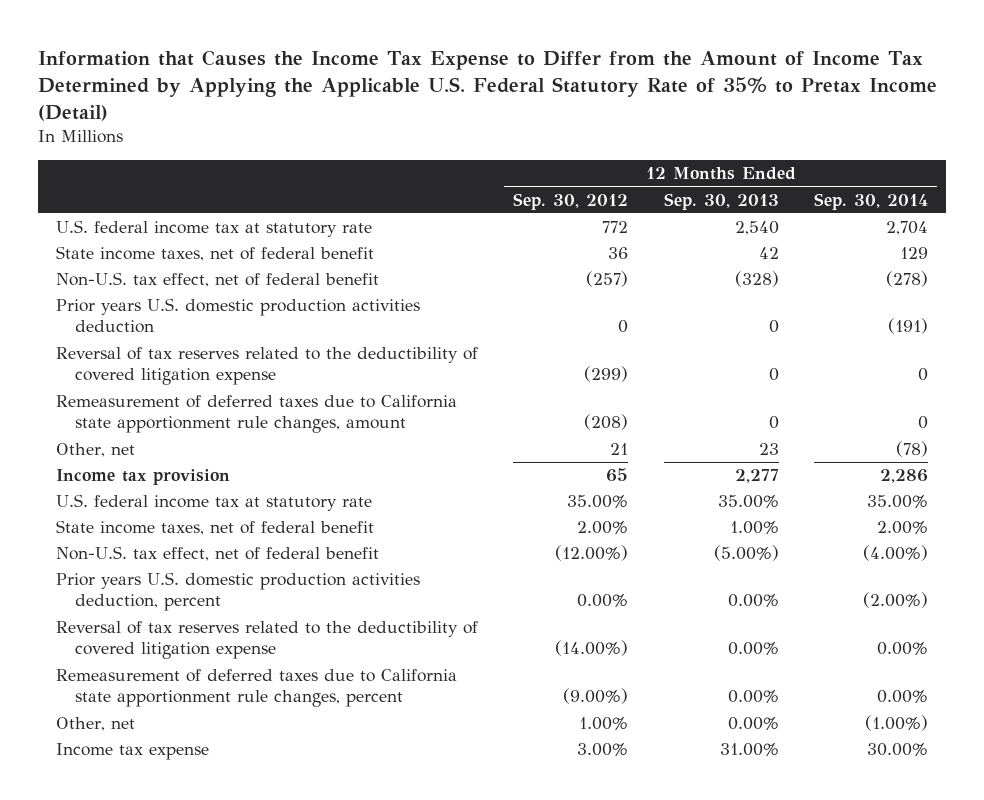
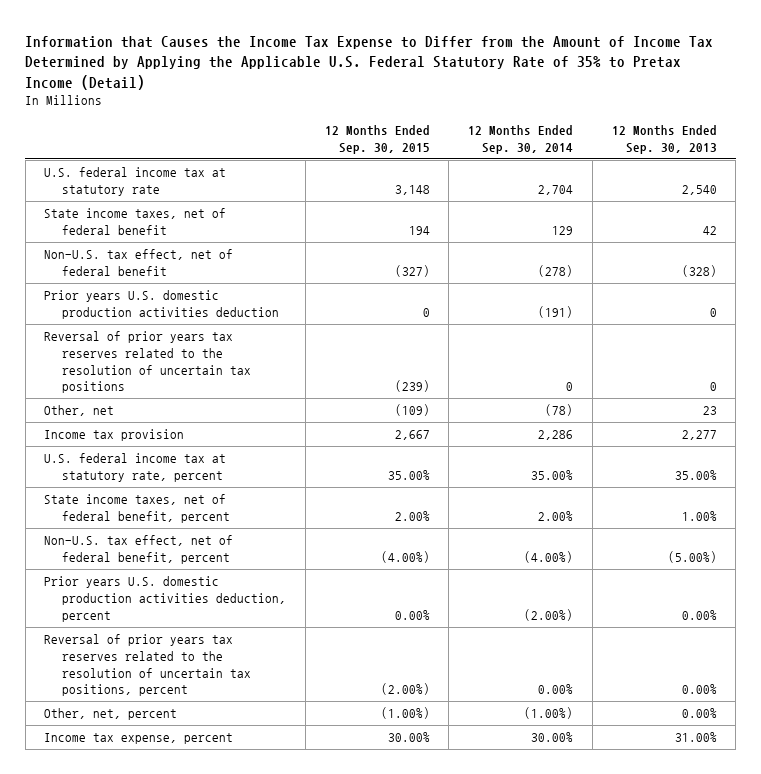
- | 12 Months Ended Sep. 30, 2012 | 12 Months Ended Sep. 30, 2013 | 12 Months Ended Sep. 30, 2014
+ | 12 Months Ended Sep. 30, 2015 | 12 Months Ended Sep. 30, 2014 | 12 Months Ended Sep. 30, 2013
- Reversal of tax reserves related to the deductibility of covered litigation expense | (299) | 0 | 0
- Remeasurement of deferred taxes due to California state apportionment rule changes, amount | (208) | 0 | 0
+ Reversal of prior years tax reserves related to the resolution of uncertain tax positions | (239) | 0 | 0
- U.S. federal income tax at statutory rate | 35.00% | 35.00% | 35.00%
- State income taxes, net of federal benefit | 2.00% | 1.00% | 2.00%
- Non-U.S. tax effect, net of federal benefit | (12.00%) | (5.00%) | (4.00%)
+ U.S. federal income tax at statutory rate, percent | 35.00% | 35.00% | 35.00%
+ State income taxes, net of federal benefit, percent | 2.00% | 2.00% | 1.00%
+ Non-U.S. tax effect, net of federal benefit, percent | (4.00%) | (4.00%) | (5.00%)
- Reversal of tax reserves related to the deductibility of covered litigation expense | (14.00%) | 0.00% | 0.00%
- Remeasurement of deferred taxes due to California state apportionment rule changes, percent | (9.00%) | 0.00% | 0.00%
- Other, net | 1.00% | 0.00% | (1.00%)
- Income tax expense | 3.00% | 31.00% | 30.00%
+ Reversal of prior years tax reserves related to the resolution of uncertain tax positions, percent | (2.00%) | 0.00% | 0.00%
+ Other, net, percent | (1.00%) | (1.00%) | 0.00%
+ Income tax expense, percent | 30.00% | 30.00% | 31.00%

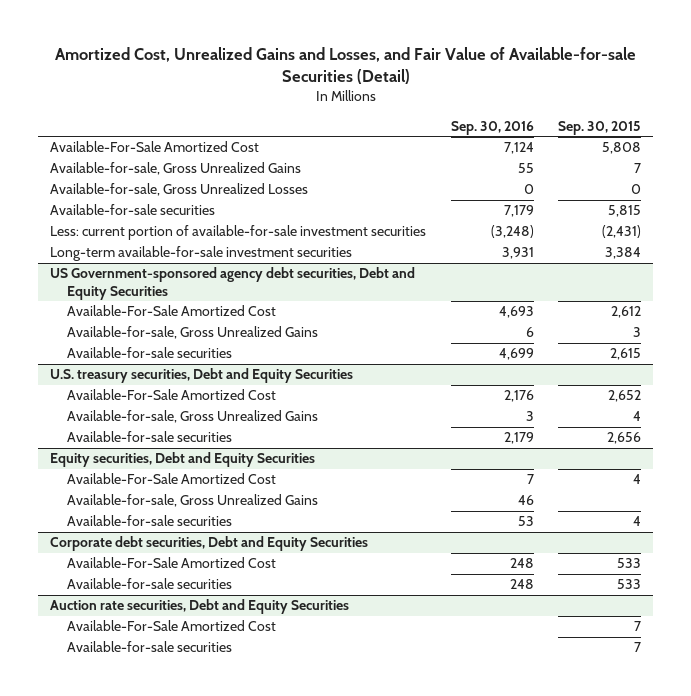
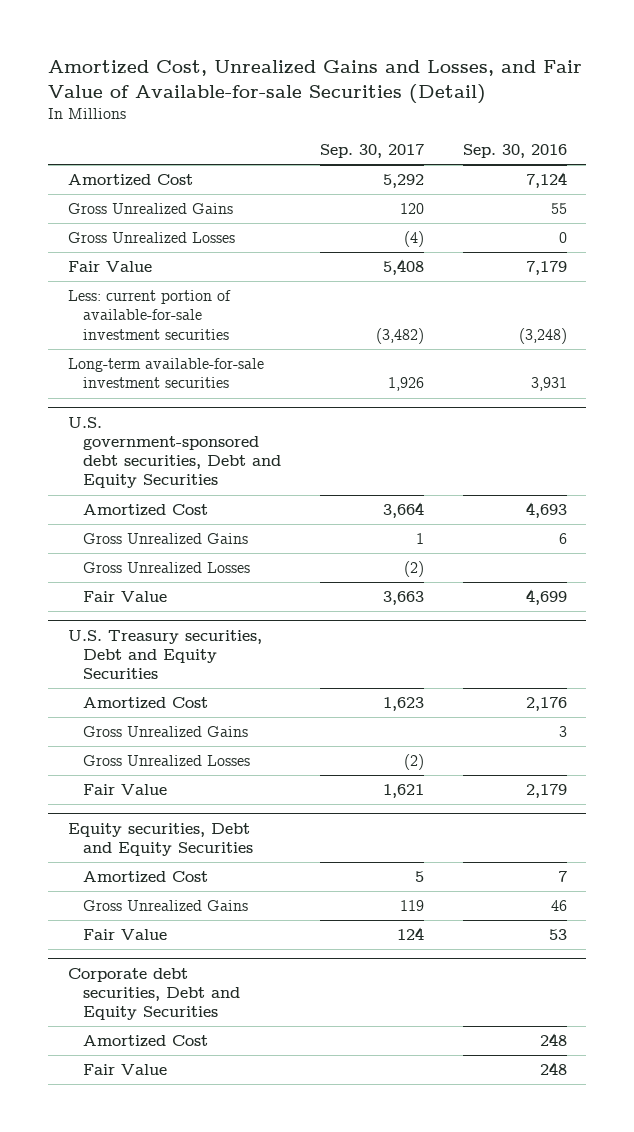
- | Sep. 30, 2016 | Sep. 30, 2015
+ | Sep. 30, 2017 | Sep. 30, 2016
- Available-For-Sale Amortized Cost | 7,124 | 5,808
- Available-for-sale, Gross Unrealized Gains | 55 | 7
- Available-for-sale, Gross Unrealized Losses | 0 | 0
- Available-for-sale securities | 7,179 | 5,815
+ Amortized Cost | 5,292 | 7,124
+ Gross Unrealized Gains | 120 | 55
+ Gross Unrealized Losses | (4) | 0
+ Fair Value | 5,408 | 7,179
- US Government-sponsored agency debt securities, Debt and Equity Securities
- Available-For-Sale Amortized Cost | 4,693 | 2,612
- Available-for-sale, Gross Unrealized Gains | 6 | 3
- Available-for-sale securities | 4,699 | 2,615
- U.S. treasury securities, Debt and Equity Securities
- Available-For-Sale Amortized Cost | 2,176 | 2,652
- Available-for-sale, Gross Unrealized Gains | 3 | 4
- Available-for-sale securities | 2,179 | 2,656
+ U.S. government-sponsored debt securities, Debt and Equity Securities
+ Amortized Cost | 3,664 | 4,693
+ Gross Unrealized Gains | 1 | 6
+ Gross Unrealized Losses | (2) |
+ Fair Value | 3,663 | 4,699
+ U.S. Treasury securities, Debt and Equity Securities
+ Amortized Cost | 1,623 | 2,176
+ Gross Unrealized Gains | | 3
+ Gross Unrealized Losses | (2) |
+ Fair Value | 1,621 | 2,179
@ Equity securities, Debt and Equity Securities
- Available-For-Sale Amortized Cost | 7 | 4
- Available-for-sale, Gross Unrealized Gains | 46 |
- Available-for-sale securities | 53 | 4
+ Amortized Cost | 5 | 7
+ Gross Unrealized Gains | 119 | 46
+ Fair Value | 124 | 53
@ Corporate debt securities, Debt and Equity Securities
- Available-For-Sale Amortized Cost | 248 | 533
- Available-for-sale securities | 248 | 533
- Auction rate securities, Debt and Equity Securities
- Available-For-Sale Amortized Cost | | 7
- Available-for-sale securities | | 7
@ Corporate debt securities, Debt and Equity Securities
+ Amortized Cost | | 248
+ Fair Value | | 248

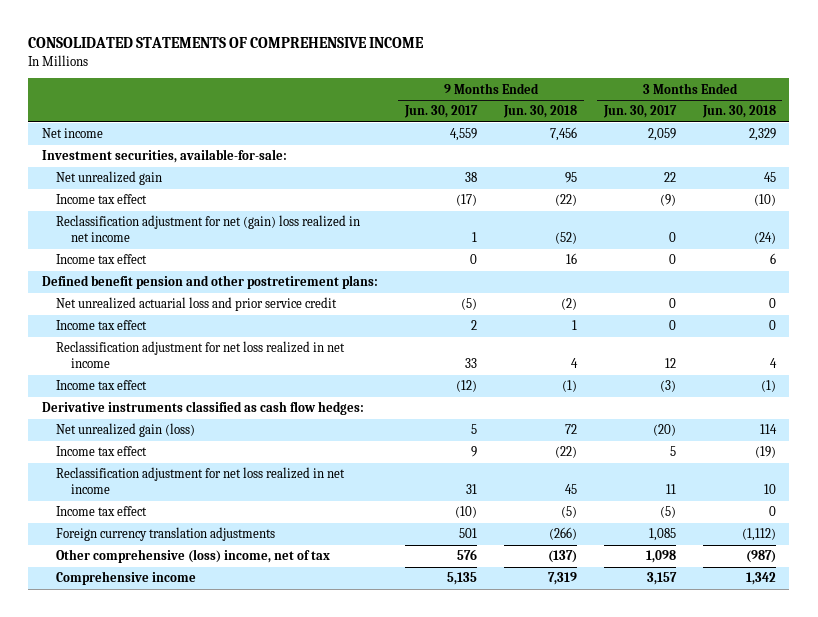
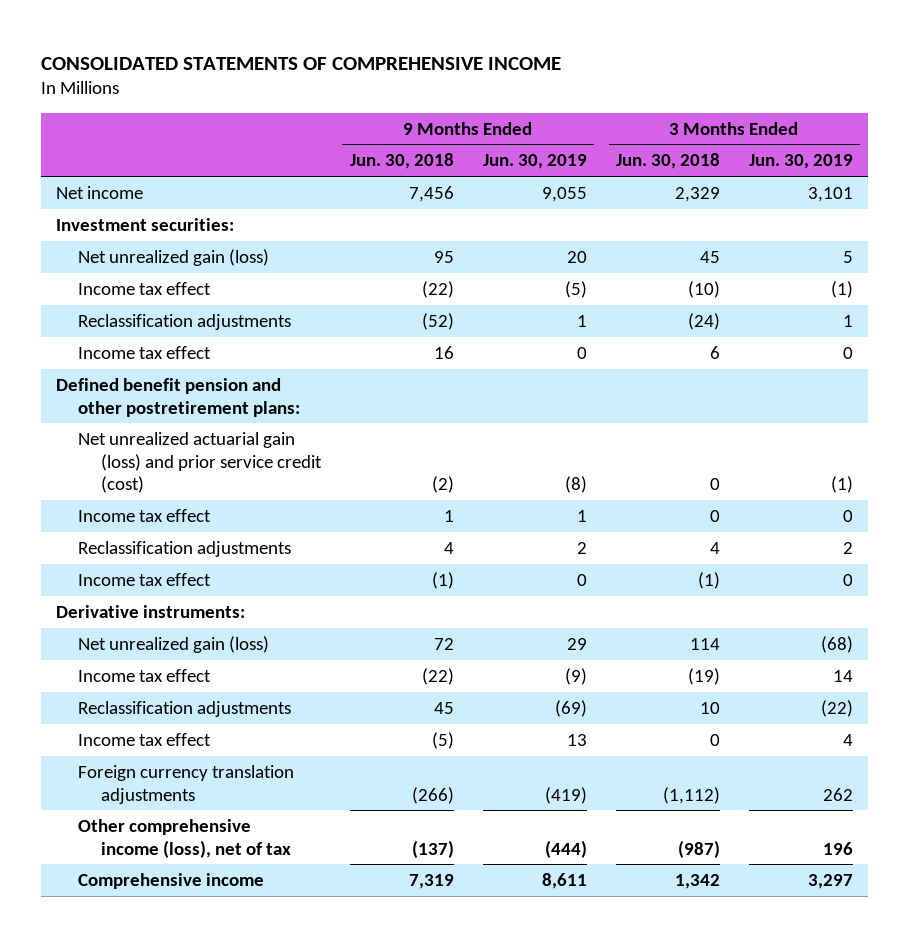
- | 9 Months Ended Jun. 30, 2017 | 9 Months Ended Jun. 30, 2018 | 3 Months Ended Jun. 30, 2017 | 3 Months Ended Jun. 30, 2018
+ | 9 Months Ended Jun. 30, 2018 | 9 Months Ended Jun. 30, 2019 | 3 Months Ended Jun. 30, 2018 | 3 Months Ended Jun. 30, 2019
- Investment securities, available-for-sale:
- Net unrealized gain | 38 | 95 | 22 | 45
+ Investment securities:
+ Net unrealized gain (loss) | 95 | 20 | 45 | 5
- Reclassification adjustment for net (gain) loss realized in net income | 1 | (52) | 0 | (24)
+ Reclassification adjustments | (52) | 1 | (24) | 1
- Net unrealized actuarial loss and prior service credit | (5) | (2) | 0 | 0
+ Net unrealized actuarial gain (loss) and prior service credit (cost) | (2) | (8) | 0 | (1)
- Reclassification adjustment for net loss realized in net income | 33 | 4 | 12 | 4
+ Reclassification adjustments | 4 | 2 | 4 | 2
- Derivative instruments classified as cash flow hedges:
+ Derivative instruments:
- Reclassification adjustment for net loss realized in net income | 31 | 45 | 11 | 10
+ Reclassification adjustments | 45 | (69) | 10 | (22)
- Other comprehensive (loss) income, net of tax | 576 | (137) | 1,098 | (987)
+ Other comprehensive income (loss), net of tax | (137) | (444) | (987) | 196

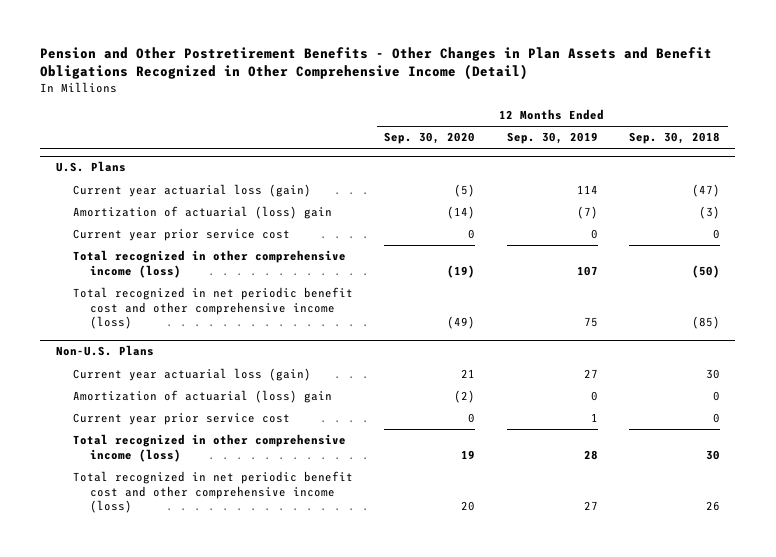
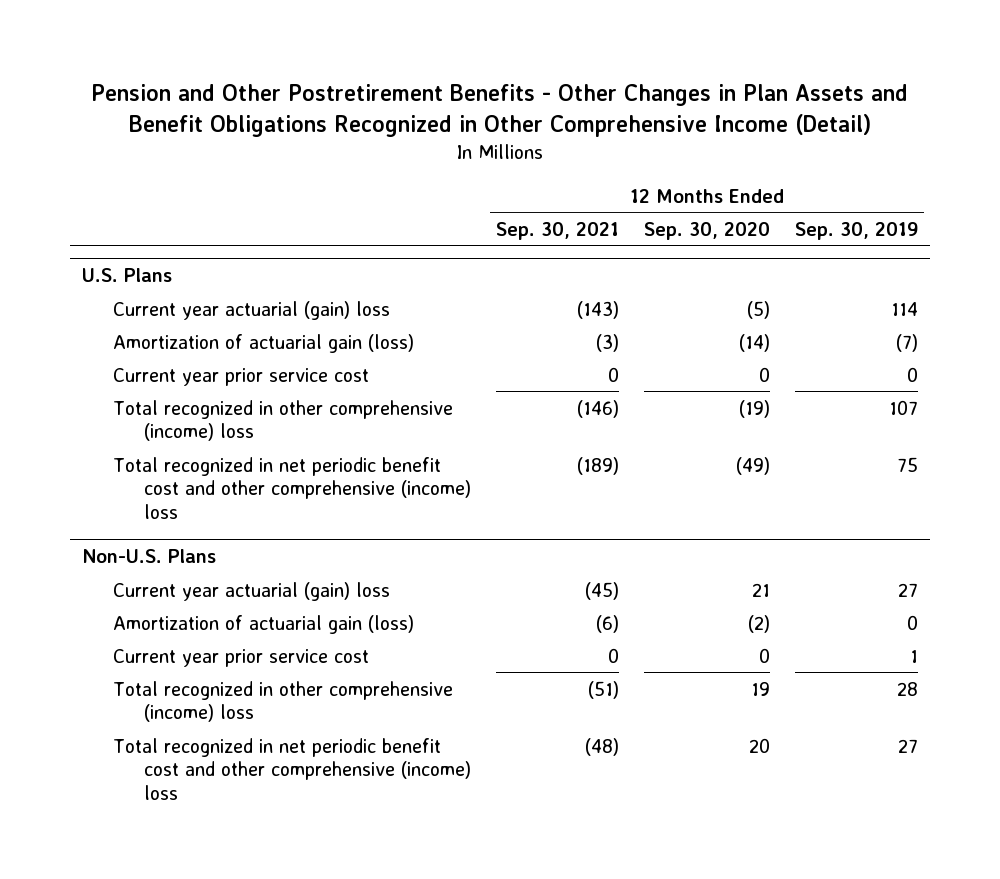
- | 12 Months Ended Sep. 30, 2020 | 12 Months Ended Sep. 30, 2019 | 12 Months Ended Sep. 30, 2018
+ | 12 Months Ended Sep. 30, 2021 | 12 Months Ended Sep. 30, 2020 | 12 Months Ended Sep. 30, 2019
@ U.S. Plans
- Current year actuarial loss (gain) | (5) | 114 | (47)
- Amortization of actuarial (loss) gain | (14) | (7) | (3)
+ Current year actuarial (gain) loss | (143) | (5) | 114
+ Amortization of actuarial gain (loss) | (3) | (14) | (7)
- Total recognized in other comprehensive income (loss) | (19) | 107 | (50)
- Total recognized in net periodic benefit cost and other comprehensive income (loss) | (49) | 75 | (85)
+ Total recognized in other comprehensive (income) loss | (146) | (19) | 107
+ Total recognized in net periodic benefit cost and other comprehensive (income) loss | (189) | (49) | 75
@ Non-U.S. Plans
- Current year actuarial loss (gain) | 21 | 27 | 30
- Amortization of actuarial (loss) gain | (2) | 0 | 0
+ Current year actuarial (gain) loss | (45) | 21 | 27
+ Amortization of actuarial gain (loss) | (6) | (2) | 0
- Total recognized in other comprehensive income (loss) | 19 | 28 | 30
- Total recognized in net periodic benefit cost and other comprehensive income (loss) | 20 | 27 | 26
+ Total recognized in other comprehensive (income) loss | (51) | 19 | 28
+ Total recognized in net periodic benefit cost and other comprehensive (income) loss | (48) | 20 | 27

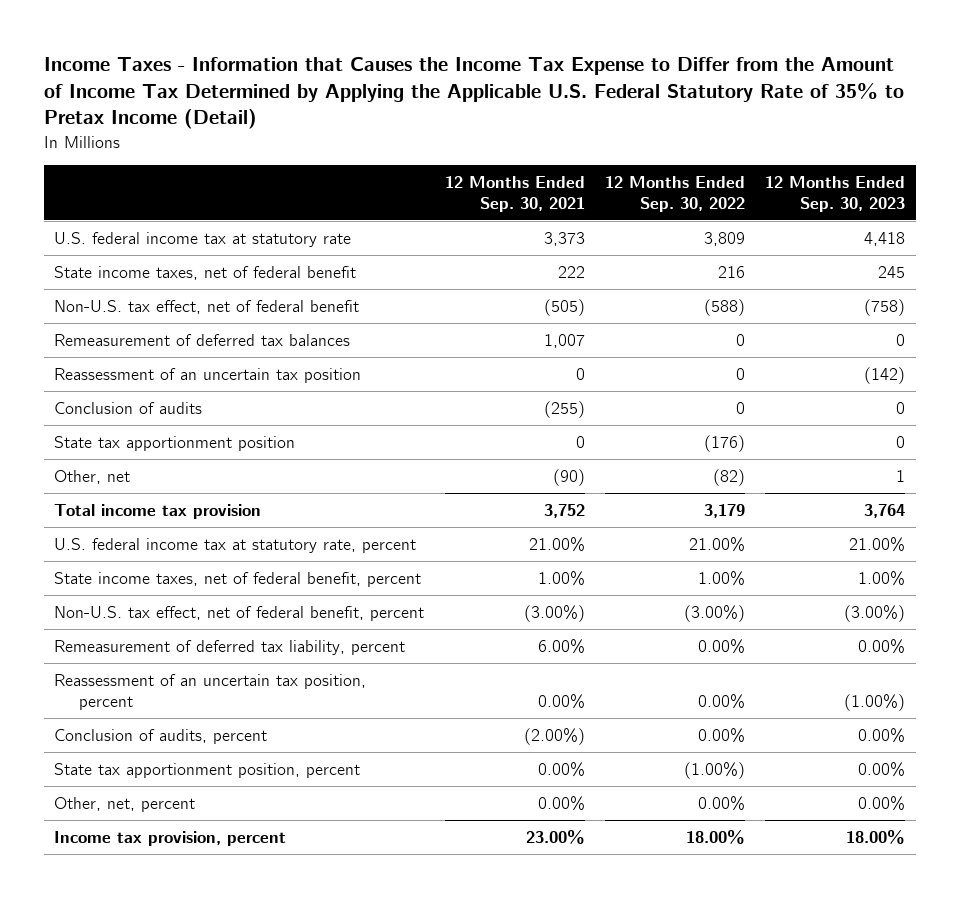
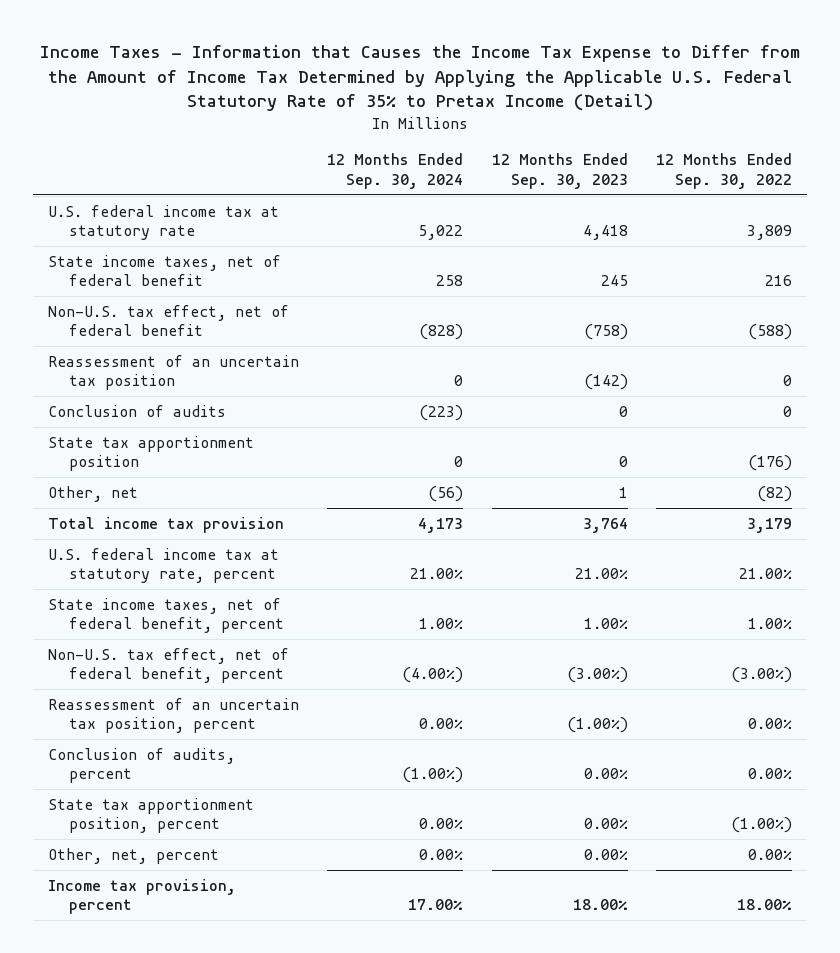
- | 12 Months Ended Sep. 30, 2021 | 12 Months Ended Sep. 30, 2022 | 12 Months Ended Sep. 30, 2023
+ | 12 Months Ended Sep. 30, 2024 | 12 Months Ended Sep. 30, 2023 | 12 Months Ended Sep. 30, 2022
- Remeasurement of deferred tax balances | 1,007 | 0 | 0
- Remeasurement of deferred tax liability, percent | 6.00% | 0.00% | 0.00%

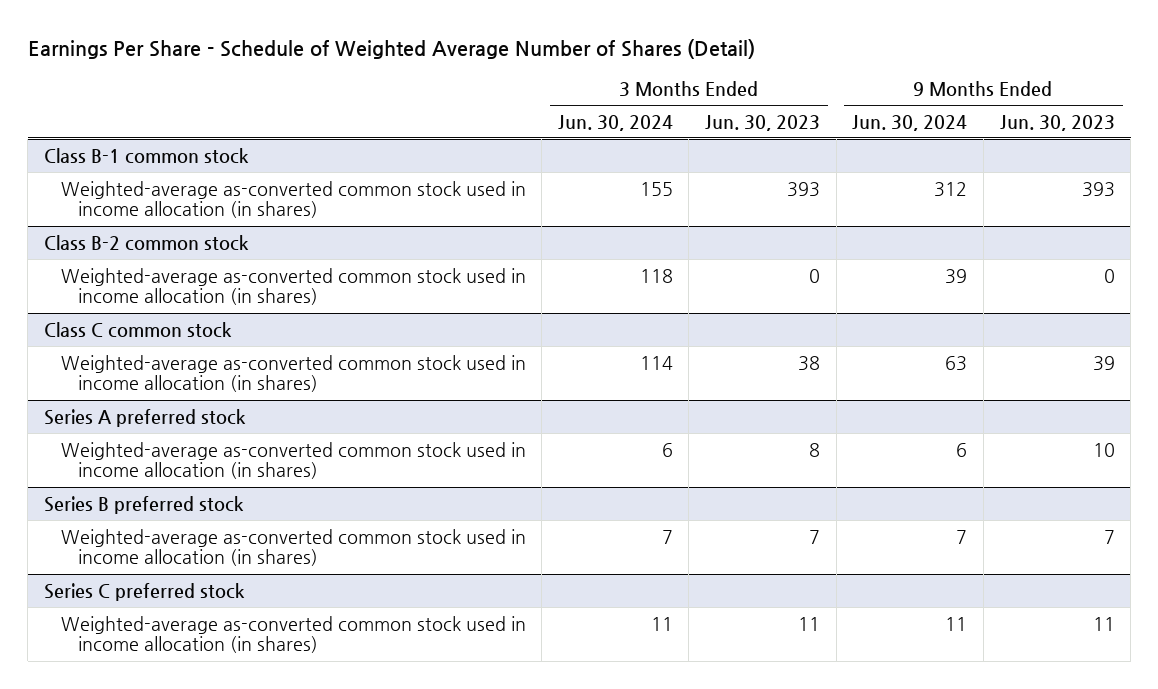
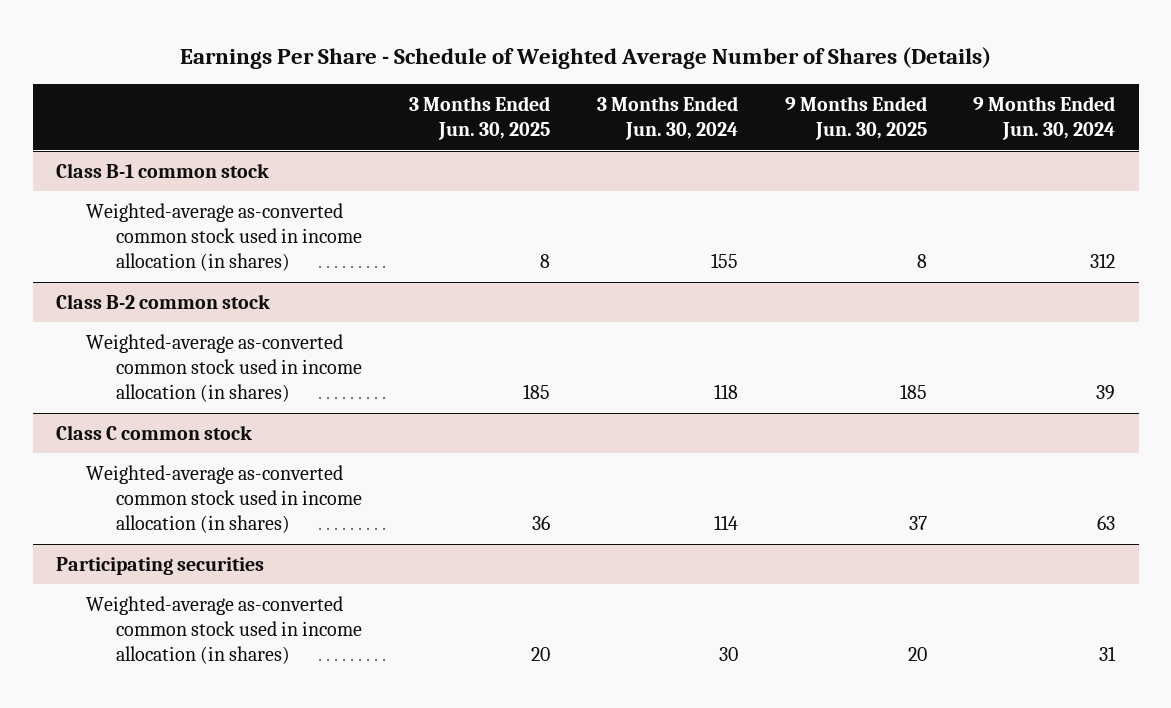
- Earnings Per Share - Schedule of Weighted Average Number of Shares (Detail)
+ Earnings Per Share - Schedule of Weighted Average Number of Shares (Details)
- | 3 Months Ended Jun. 30, 2024 | 3 Months Ended Jun. 30, 2023 | 9 Months Ended Jun. 30, 2024 | 9 Months Ended Jun. 30, 2023
+ | 3 Months Ended Jun. 30, 2025 | 3 Months Ended Jun. 30, 2024 | 9 Months Ended Jun. 30, 2025 | 9 Months Ended Jun. 30, 2024
- Series A preferred stock
- Weighted-average as-converted common stock used in income allocation (in shares) | 6 | 8 | 6 | 10
- Series B preferred stock
- Weighted-average as-converted common stock used in income allocation (in shares) | 7 | 7 | 7 | 7
- Series C preferred stock
- Weighted-average as-converted common stock used in income allocation (in shares) | 11 | 11 | 11 | 11
+ Participating securities
+ Weighted-average as-converted common stock used in income allocation (in shares) | 20 | 30 | 20 | 31

